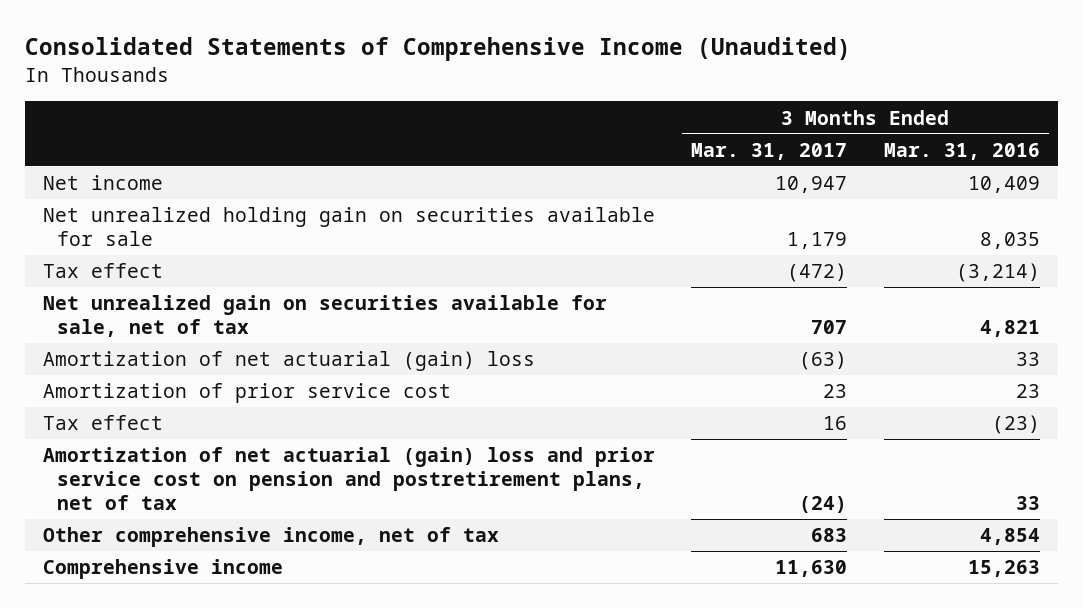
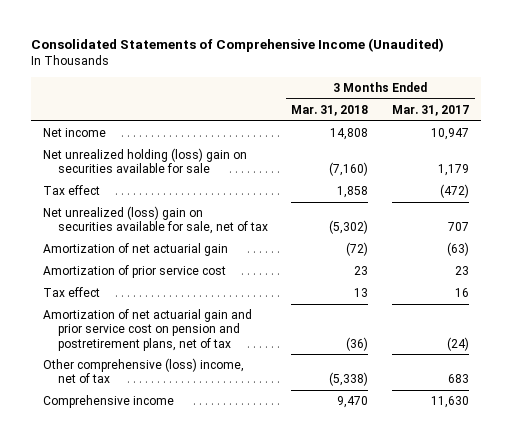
- | 3 Months Ended Mar. 31, 2017 | 3 Months Ended Mar. 31, 2016
+ | 3 Months Ended Mar. 31, 2018 | 3 Months Ended Mar. 31, 2017
- Net unrealized holding gain on securities available for sale | 1,179 | 8,035
+ Net unrealized holding (loss) gain on securities available for sale | (7,160) | 1,179
- Net unrealized gain on securities available for sale, net of tax | 707 | 4,821
- Amortization of net actuarial (gain) loss | (63) | 33
+ Net unrealized (loss) gain on securities available for sale, net of tax | (5,302) | 707
+ Amortization of net actuarial gain | (72) | (63)
- Amortization of net actuarial (gain) loss and prior service cost on pension and postretirement plans, net of tax | (24) | 33
- Other comprehensive income, net of tax | 683 | 4,854
+ Amortization of net actuarial gain and prior service cost on pension and postretirement plans, net of tax | (36) | (24)
+ Other comprehensive (loss) income, net of tax | (5,338) | 683

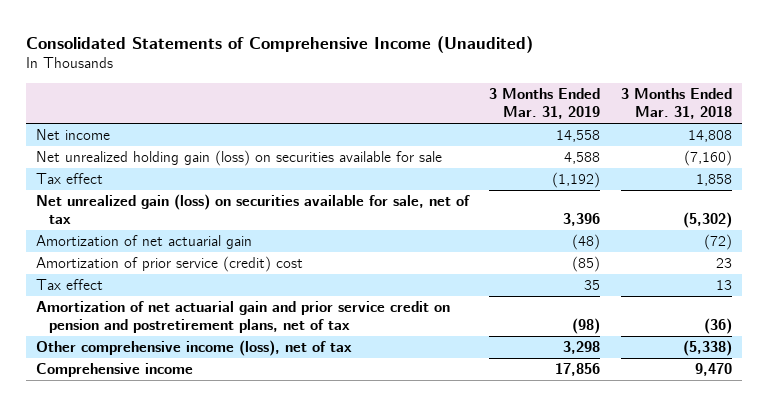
- | 3 Months Ended Mar. 31, 2018 | 3 Months Ended Mar. 31, 2017
+ | 3 Months Ended Mar. 31, 2019 | 3 Months Ended Mar. 31, 2018
- Net unrealized holding (loss) gain on securities available for sale | (7,160) | 1,179
+ Net unrealized holding gain (loss) on securities available for sale | 4,588 | (7,160)
- Net unrealized (loss) gain on securities available for sale, net of tax | (5,302) | 707
+ Net unrealized gain (loss) on securities available for sale, net of tax | 3,396 | (5,302)
- Amortization of prior service cost | 23 | 23
+ Amortization of prior service (credit) cost | (85) | 23
- Amortization of net actuarial gain and prior service cost on pension and postretirement plans, net of tax | (36) | (24)
- Other comprehensive (loss) income, net of tax | (5,338) | 683
+ Amortization of net actuarial gain and prior service credit on pension and postretirement plans, net of tax | (98) | (36)
+ Other comprehensive income (loss), net of tax | 3,298 | (5,338)

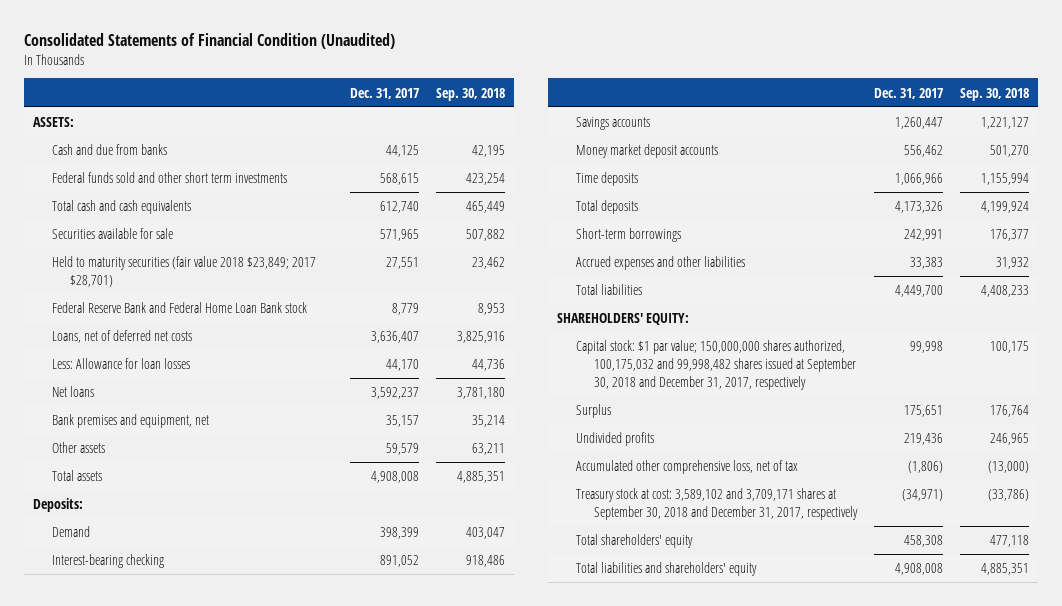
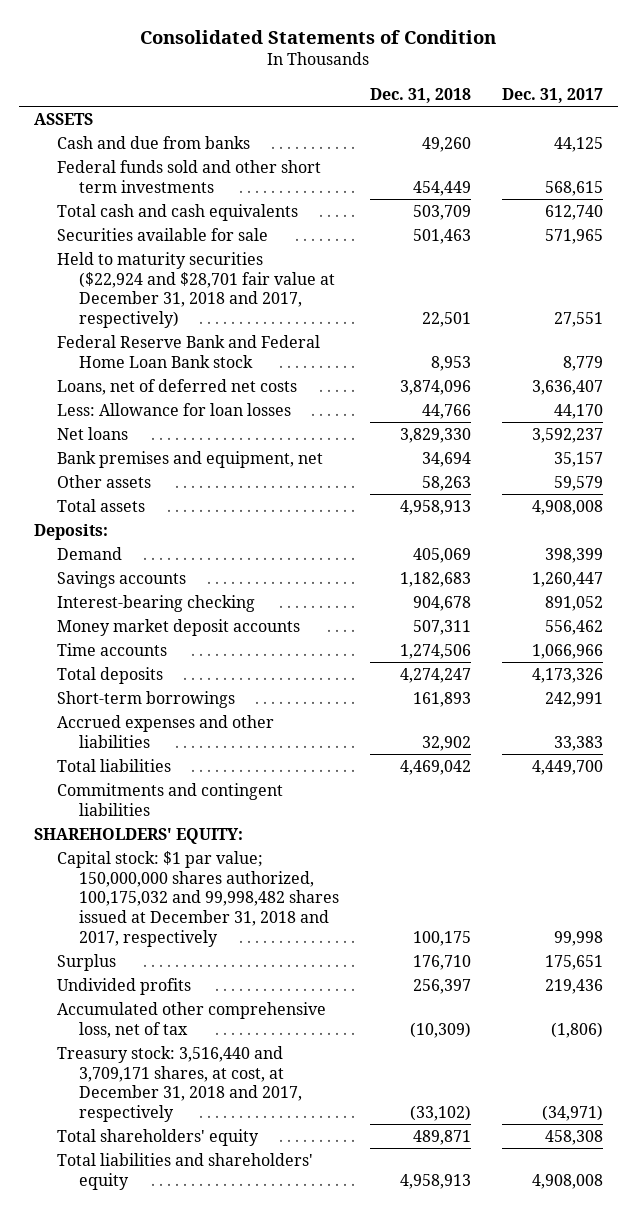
- Consolidated Statements of Financial Condition (Unaudited)
+ Consolidated Statements of Condition
- | Dec. 31, 2017 | Sep. 30, 2018
+ | Dec. 31, 2018 | Dec. 31, 2017
- ASSETS:
+ ASSETS
- Held to maturity securities (fair value 2018 $23,849; 2017 $28,701) | 27,551 | 23,462
+ Held to maturity securities ($22,924 and $28,701 fair value at December 31, 2018 and 2017, respectively) | 22,501 | 27,551
moved down: Interest-bearing checking | 904,678 | 891,052
- Time deposits | 1,066,966 | 1,155,994
+ Time accounts | 1,274,506 | 1,066,966
+ Commitments and contingent liabilities
- Capital stock: $1 par value; 150,000,000 shares authorized, 100,175,032 and 99,998,482 shares issued at September 30, 2018 and December 31, 2017, respectively | 99,998 | 100,175
+ Capital stock: $1 par value; 150,000,000 shares authorized, 100,175,032 and 99,998,482 shares issued at December 31, 2018 and 2017, respectively | 100,175 | 99,998
- Treasury stock at cost: 3,589,102 and 3,709,171 shares at September 30, 2018 and December 31, 2017, respectively | (34,971) | (33,786)
+ Treasury stock: 3,516,440 and 3,709,171 shares, at cost, at December 31, 2018 and 2017, respectively | (33,102) | (34,971)

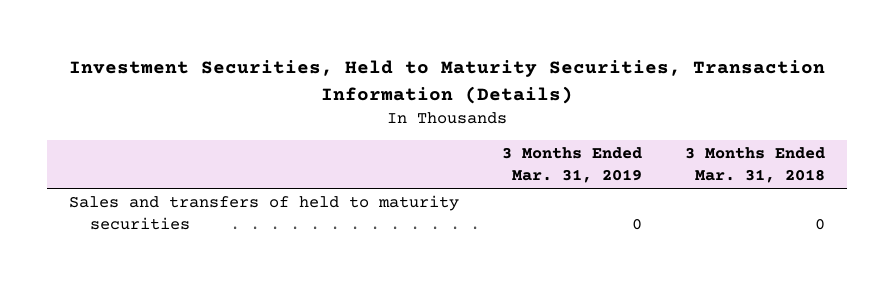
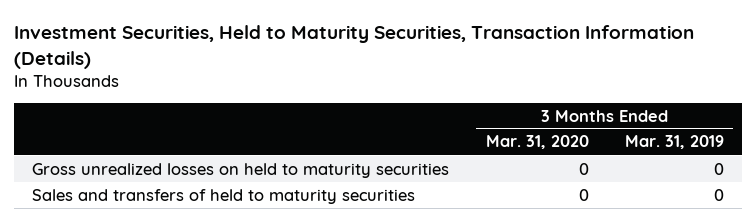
- | 3 Months Ended Mar. 31, 2019 | 3 Months Ended Mar. 31, 2018
+ | 3 Months Ended Mar. 31, 2020 | 3 Months Ended Mar. 31, 2019
+ Gross unrealized losses on held to maturity securities | 0 | 0

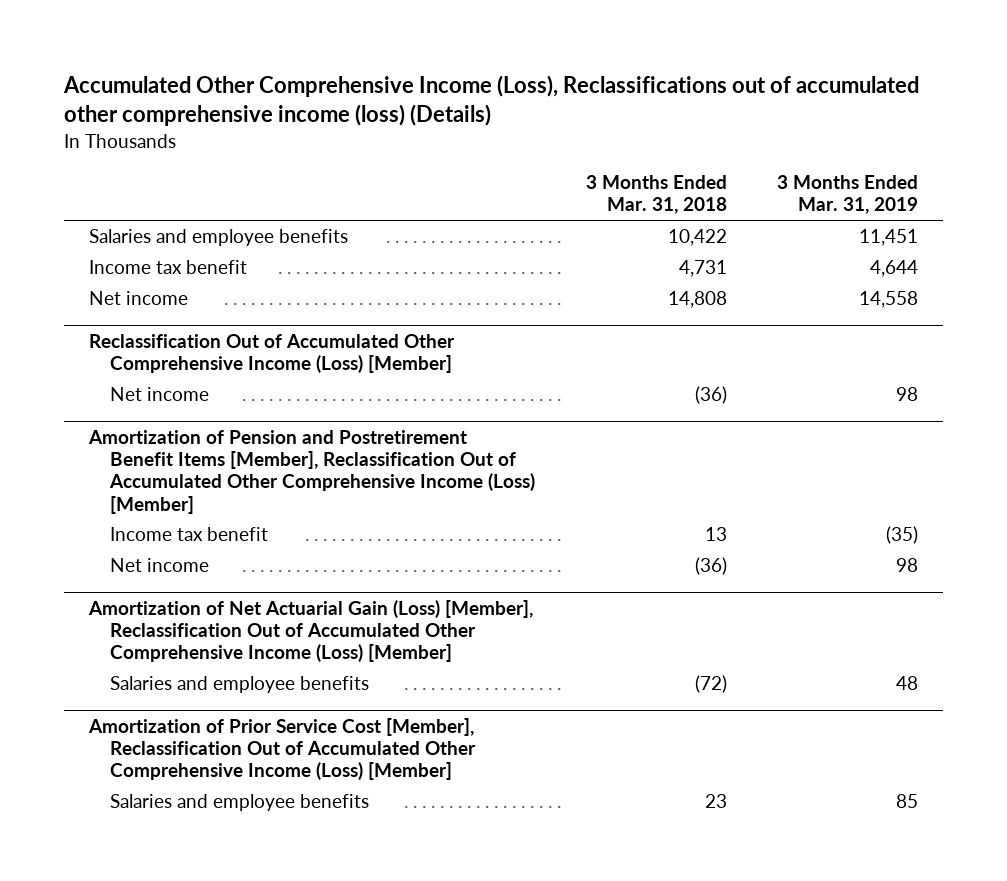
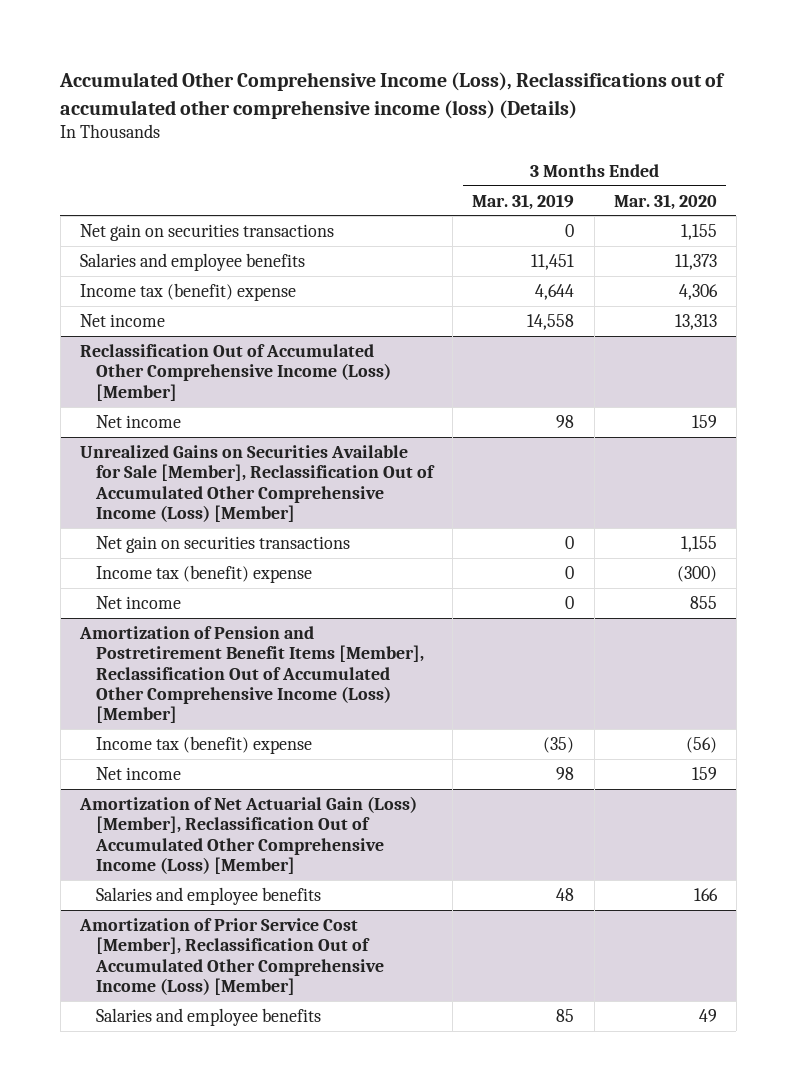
- | 3 Months Ended Mar. 31, 2018 | 3 Months Ended Mar. 31, 2019
+ | 3 Months Ended Mar. 31, 2019 | 3 Months Ended Mar. 31, 2020
+ Net gain on securities transactions | 0 | 1,155
- Income tax benefit | 4,731 | 4,644
+ Income tax (benefit) expense | 4,644 | 4,306
+ Unrealized Gains on Securities Available for Sale [Member], Reclassification Out of Accumulated Other Comprehensive Income (Loss) [Member]
+ Net gain on securities transactions | 0 | 1,155
+ Income tax (benefit) expense | 0 | (300)
+ Net income | 0 | 855
@ Amortization of Pension and Postretirement Benefit Items [Member], Reclassification Out of Accumulated Other Comprehensive Income (Loss) [Member]
- Income tax benefit | 13 | (35)
+ Income tax (benefit) expense | (35) | (56)

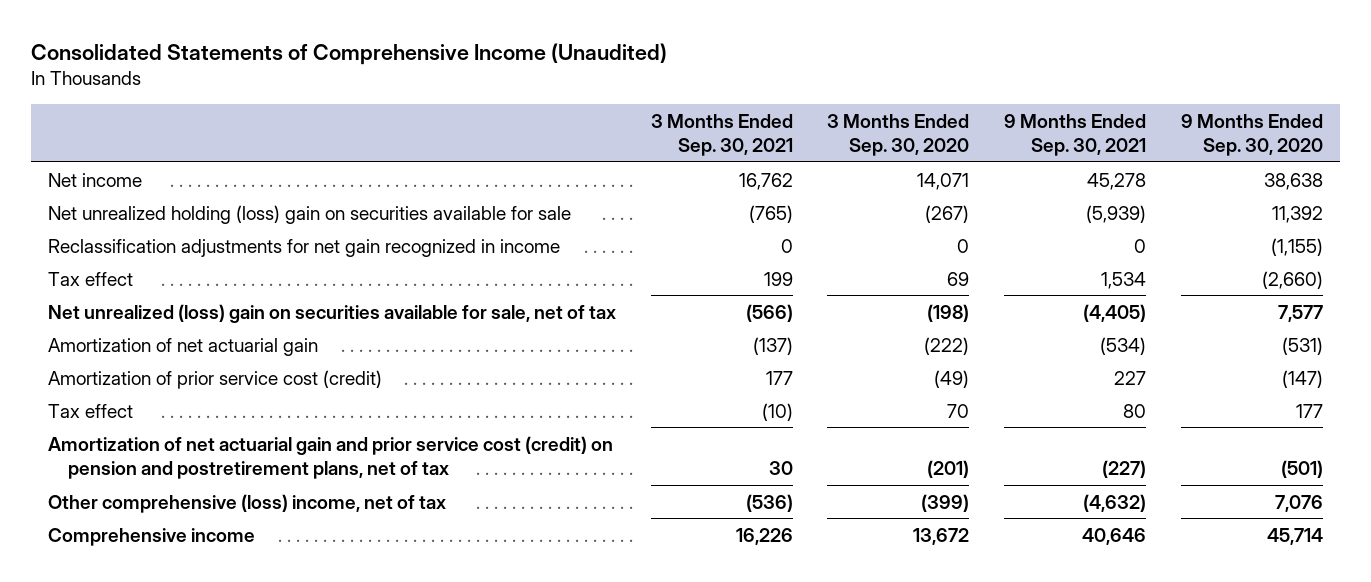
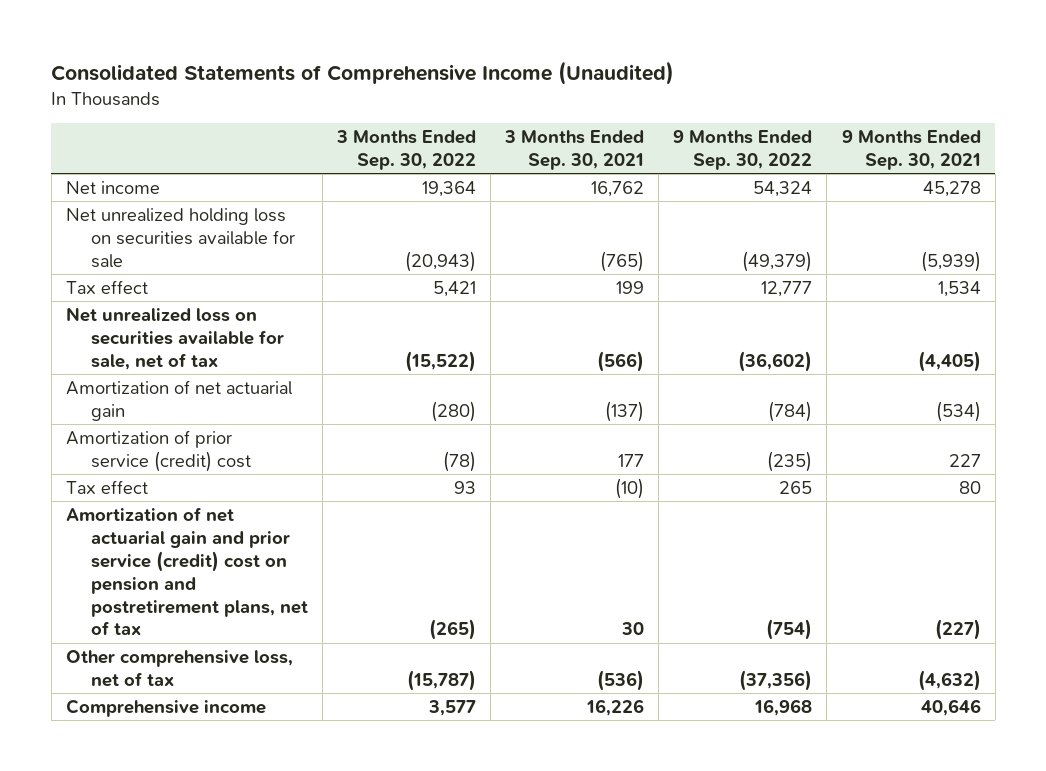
- | 3 Months Ended Sep. 30, 2021 | 3 Months Ended Sep. 30, 2020 | 9 Months Ended Sep. 30, 2021 | 9 Months Ended Sep. 30, 2020
+ | 3 Months Ended Sep. 30, 2022 | 3 Months Ended Sep. 30, 2021 | 9 Months Ended Sep. 30, 2022 | 9 Months Ended Sep. 30, 2021
- Net unrealized holding (loss) gain on securities available for sale | (765) | (267) | (5,939) | 11,392
- Reclassification adjustments for net gain recognized in income | 0 | 0 | 0 | (1,155)
+ Net unrealized holding loss on securities available for sale | (20,943) | (765) | (49,379) | (5,939)
- Net unrealized (loss) gain on securities available for sale, net of tax | (566) | (198) | (4,405) | 7,577
+ Net unrealized loss on securities available for sale, net of tax | (15,522) | (566) | (36,602) | (4,405)
- Amortization of prior service cost (credit) | 177 | (49) | 227 | (147)
+ Amortization of prior service (credit) cost | (78) | 177 | (235) | 227
- Amortization of net actuarial gain and prior service cost (credit) on pension and postretirement plans, net of tax | 30 | (201) | (227) | (501)
- Other comprehensive (loss) income, net of tax | (536) | (399) | (4,632) | 7,076
+ Amortization of net actuarial gain and prior service (credit) cost on pension and postretirement plans, net of tax | (265) | 30 | (754) | (227)
+ Other comprehensive loss, net of tax | (15,787) | (536) | (37,356) | (4,632)

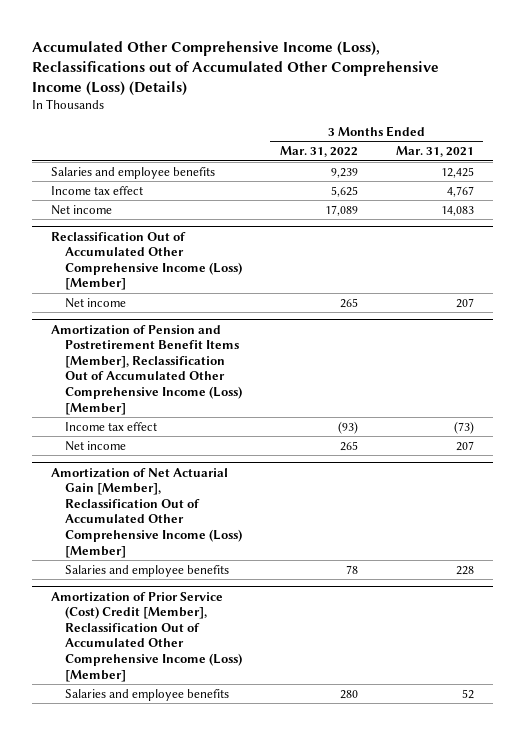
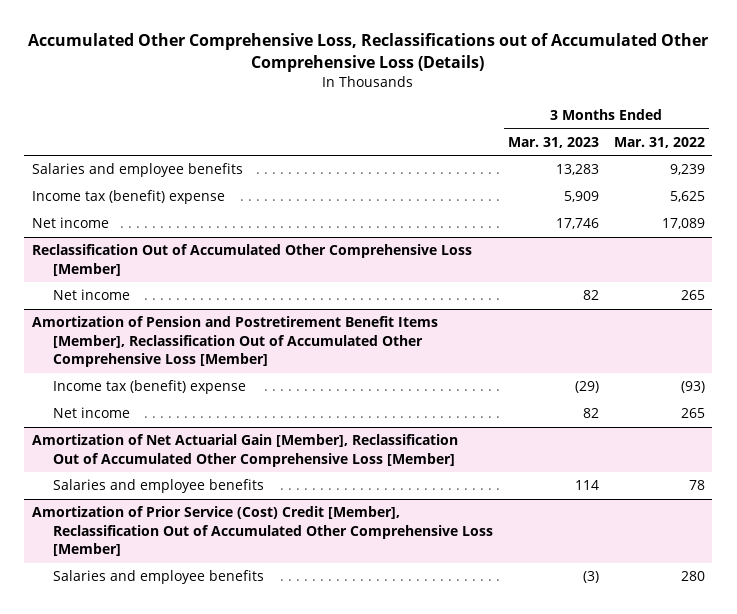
- Accumulated Other Comprehensive Income (Loss), Reclassifications out of Accumulated Other Comprehensive Income (Loss) (Details)
+ Accumulated Other Comprehensive Loss, Reclassifications out of Accumulated Other Comprehensive Loss (Details)
- | 3 Months Ended Mar. 31, 2022 | 3 Months Ended Mar. 31, 2021
+ | 3 Months Ended Mar. 31, 2023 | 3 Months Ended Mar. 31, 2022
- Income tax effect | 5,625 | 4,767
+ Income tax (benefit) expense | 5,909 | 5,625
- Reclassification Out of Accumulated Other Comprehensive Income (Loss) [Member]
+ Reclassification Out of Accumulated Other Comprehensive Loss [Member]
- Amortization of Pension and Postretirement Benefit Items [Member], Reclassification Out of Accumulated Other Comprehensive Income (Loss) [Member]
- Income tax effect | (93) | (73)
+ Amortization of Pension and Postretirement Benefit Items [Member], Reclassification Out of Accumulated Other Comprehensive Loss [Member]
+ Income tax (benefit) expense | (29) | (93)
- Amortization of Net Actuarial Gain [Member], Reclassification Out of Accumulated Other Comprehensive Income (Loss) [Member]
+ Amortization of Net Actuarial Gain [Member], Reclassification Out of Accumulated Other Comprehensive Loss [Member]
- Amortization of Prior Service (Cost) Credit [Member], Reclassification Out of Accumulated Other Comprehensive Income (Loss) [Member]
+ Amortization of Prior Service (Cost) Credit [Member], Reclassification Out of Accumulated Other Comprehensive Loss [Member]

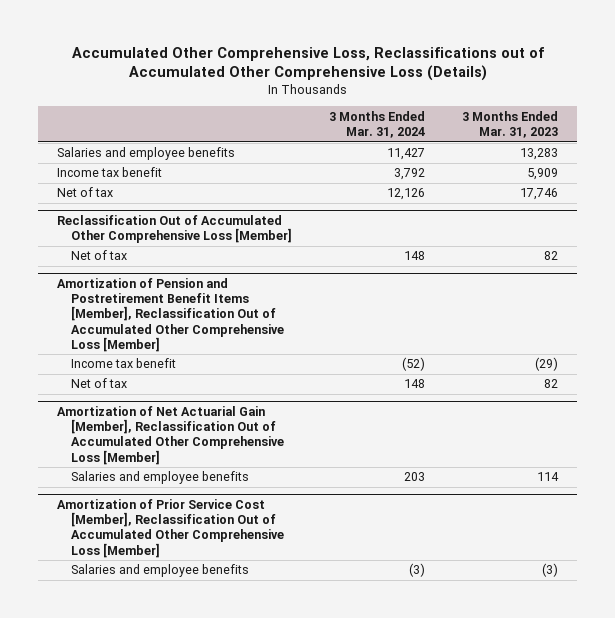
- | 3 Months Ended Mar. 31, 2023 | 3 Months Ended Mar. 31, 2022
+ | 3 Months Ended Mar. 31, 2024 | 3 Months Ended Mar. 31, 2023
- Income tax (benefit) expense | 5,909 | 5,625
- Net income | 17,746 | 17,089
+ Income tax benefit | 3,792 | 5,909
+ Net of tax | 12,126 | 17,746
@ Reclassification Out of Accumulated Other Comprehensive Loss [Member]
- Net income | 82 | 265
+ Net of tax | 148 | 82
@ Amortization of Pension and Postretirement Benefit Items [Member], Reclassification Out of Accumulated Other Comprehensive Loss [Member]
- Income tax (benefit) expense | (29) | (93)
- Net income | 82 | 265
+ Income tax benefit | (52) | (29)
+ Net of tax | 148 | 82
- Amortization of Prior Service (Cost) Credit [Member], Reclassification Out of Accumulated Other Comprehensive Loss [Member]
+ Amortization of Prior Service Cost [Member], Reclassification Out of Accumulated Other Comprehensive Loss [Member]

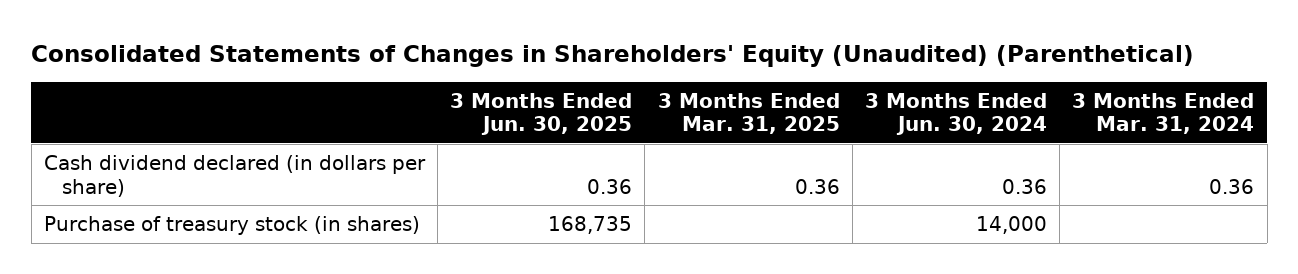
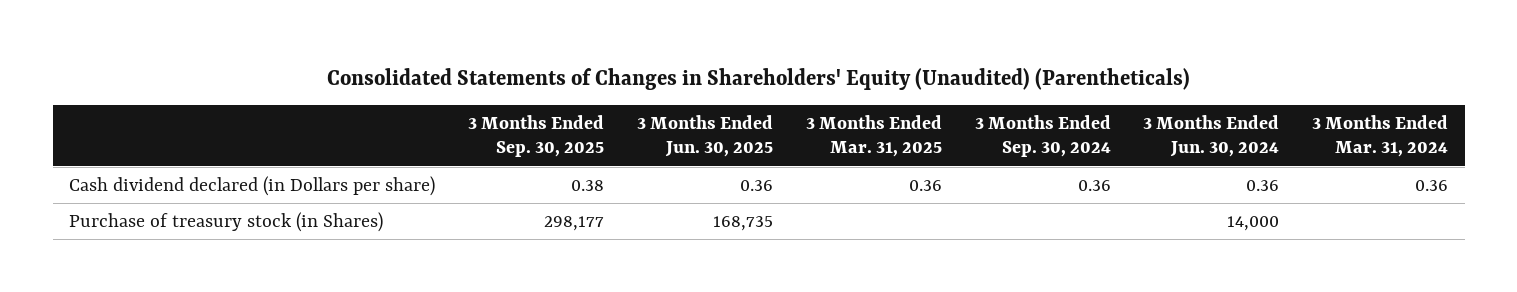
- Consolidated Statements of Changes in Shareholders' Equity (Unaudited) (Parenthetical)
+ Consolidated Statements of Changes in Shareholders' Equity (Unaudited) (Parentheticals)
- | 3 Months Ended Jun. 30, 2025 | 3 Months Ended Mar. 31, 2025 | 3 Months Ended Jun. 30, 2024 | 3 Months Ended Mar. 31, 2024
+ | 3 Months Ended Sep. 30, 2025 | 3 Months Ended Jun. 30, 2025 | 3 Months Ended Mar. 31, 2025 | 3 Months Ended Sep. 30, 2024 | 3 Months Ended Jun. 30, 2024 | 3 Months Ended Mar. 31, 2024
- Cash dividend declared (in dollars per share) | 0.36 | 0.36 | 0.36 | 0.36
- Purchase of treasury stock (in shares) | 168,735 | | 14,000 |
+ Cash dividend declared (in Dollars per share) | 0.38 | 0.36 | 0.36 | 0.36 | 0.36 | 0.36
+ Purchase of treasury stock (in Shares) | 298,177 | 168,735 | | | 14,000 |

